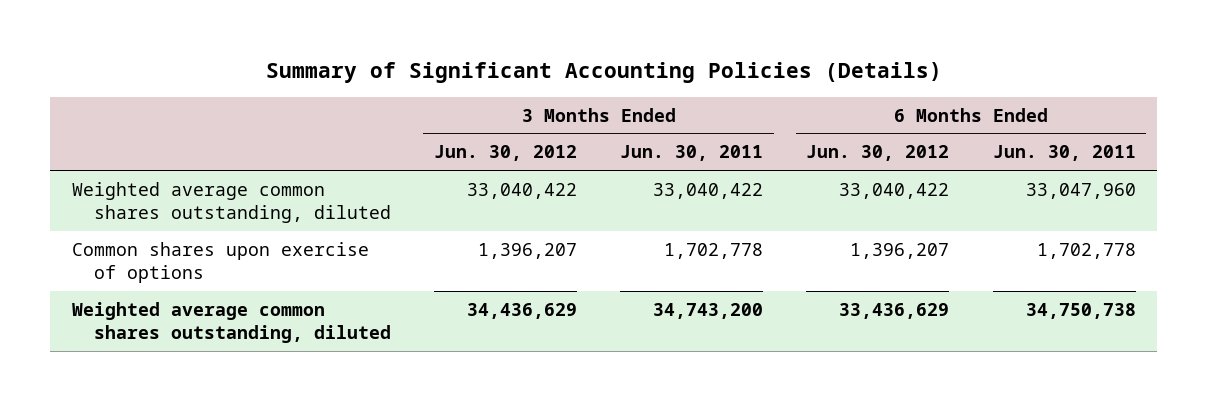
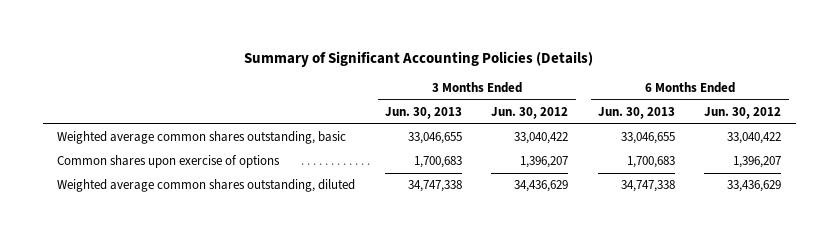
- | 3 Months Ended Jun. 30, 2012 | 3 Months Ended Jun. 30, 2011 | 6 Months Ended Jun. 30, 2012 | 6 Months Ended Jun. 30, 2011
+ | 3 Months Ended Jun. 30, 2013 | 3 Months Ended Jun. 30, 2012 | 6 Months Ended Jun. 30, 2013 | 6 Months Ended Jun. 30, 2012
- Weighted average common shares outstanding, diluted | 33,040,422 | 33,040,422 | 33,040,422 | 33,047,960
+ Weighted average common shares outstanding, basic | 33,046,655 | 33,040,422 | 33,046,655 | 33,040,422

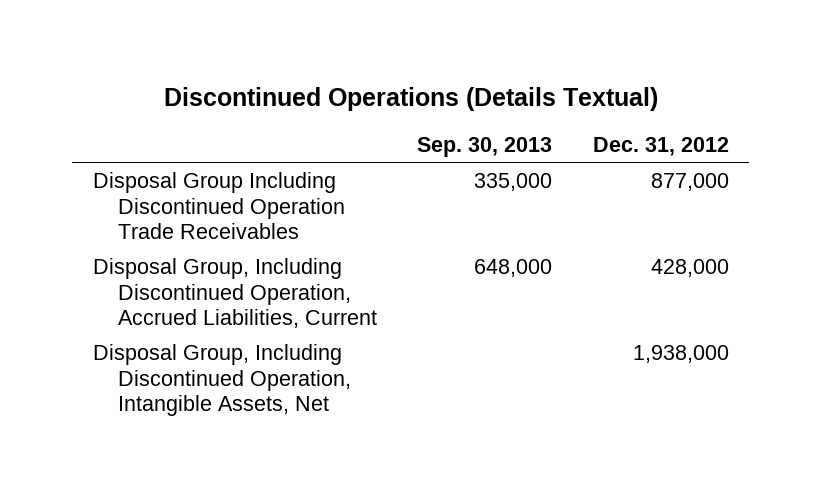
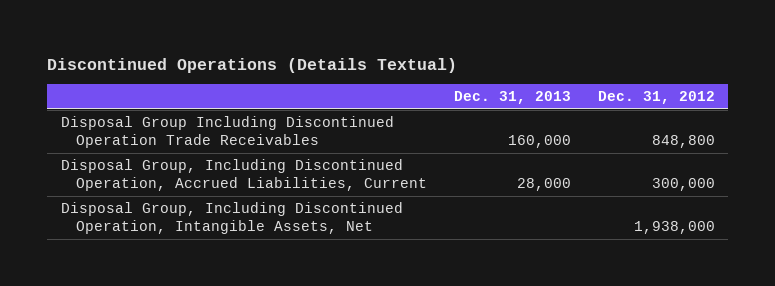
- | Sep. 30, 2013 | Dec. 31, 2012
+ | Dec. 31, 2013 | Dec. 31, 2012
- Disposal Group Including Discontinued Operation Trade Receivables | 335,000 | 877,000
- Disposal Group, Including Discontinued Operation, Accrued Liabilities, Current | 648,000 | 428,000
+ Disposal Group Including Discontinued Operation Trade Receivables | 160,000 | 848,800
+ Disposal Group, Including Discontinued Operation, Accrued Liabilities, Current | 28,000 | 300,000

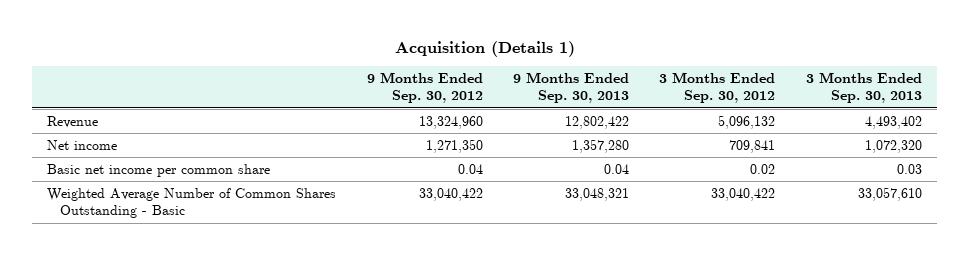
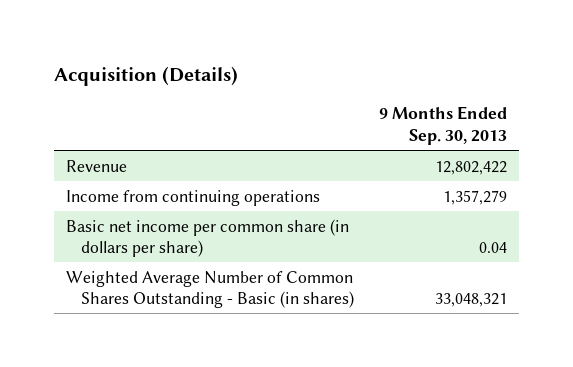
- Acquisition (Details 1)
+ Acquisition (Details)
- | 9 Months Ended Sep. 30, 2012 | 9 Months Ended Sep. 30, 2013 | 3 Months Ended Sep. 30, 2012 | 3 Months Ended Sep. 30, 2013
+ | 9 Months Ended Sep. 30, 2013
- Net income | 1,271,350 | 1,357,280 | 709,841 | 1,072,320
- Basic net income per common share | 0.04 | 0.04 | 0.02 | 0.03
- Weighted Average Number of Common Shares Outstanding - Basic | 33,040,422 | 33,048,321 | 33,040,422 | 33,057,610
+ Income from continuing operations | 1,357,279
+ Basic net income per common share (in dollars per share) | 0.04
+ Weighted Average Number of Common Shares Outstanding - Basic (in shares) | 33,048,321

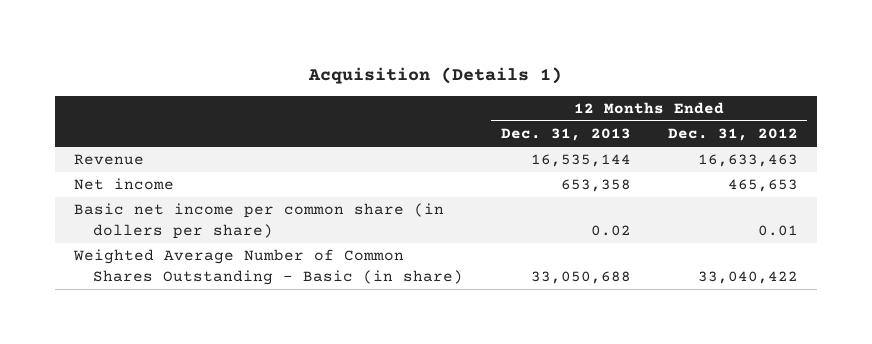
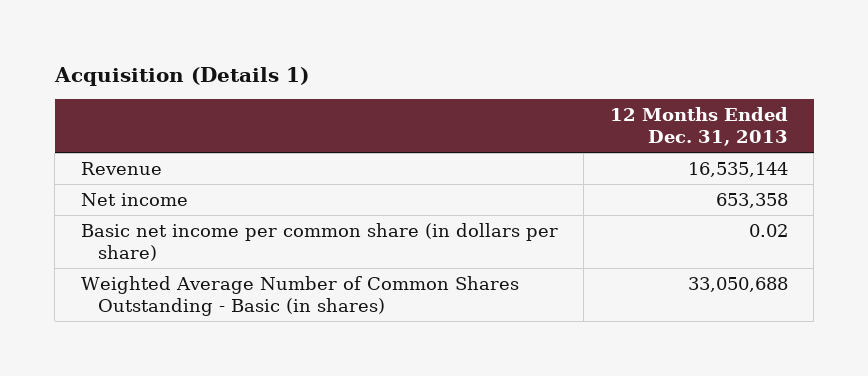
- | 12 Months Ended Dec. 31, 2013 | 12 Months Ended Dec. 31, 2012
+ | 12 Months Ended Dec. 31, 2013
- Basic net income per common share (in dollers per share) | 0.02 | 0.01
- Weighted Average Number of Common Shares Outstanding - Basic (in share) | 33,050,688 | 33,040,422
+ Basic net income per common share (in dollars per share) | 0.02
+ Weighted Average Number of Common Shares Outstanding - Basic (in shares) | 33,050,688

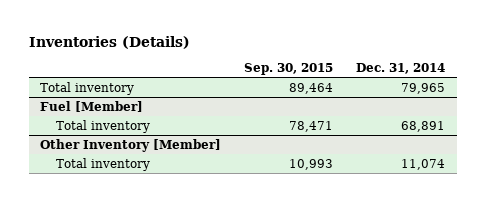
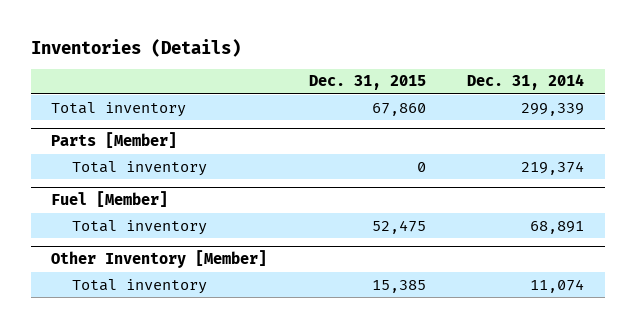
- | Sep. 30, 2015 | Dec. 31, 2014
+ | Dec. 31, 2015 | Dec. 31, 2014
- Total inventory | 89,464 | 79,965
+ Total inventory | 67,860 | 299,339
+ Parts [Member]
+ Total inventory | 0 | 219,374

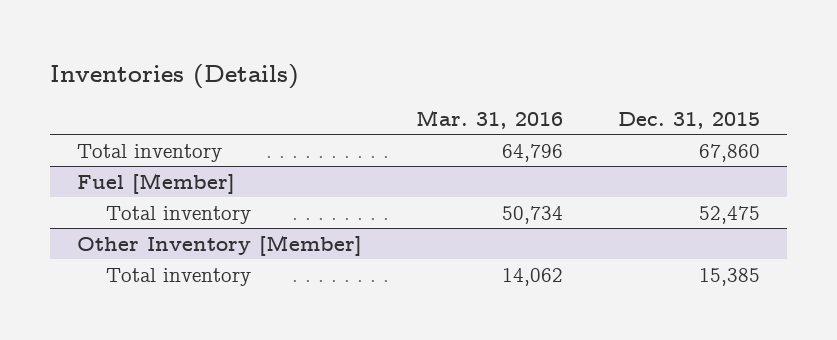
- | Dec. 31, 2015 | Dec. 31, 2014
+ | Mar. 31, 2016 | Dec. 31, 2015
- Parts [Member]
- Total inventory | 0 | 219,374

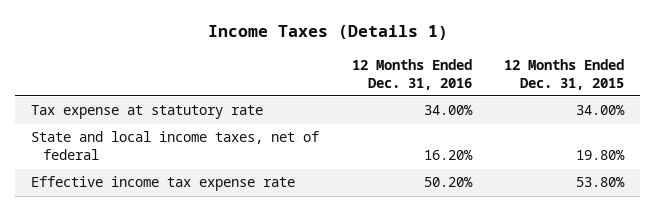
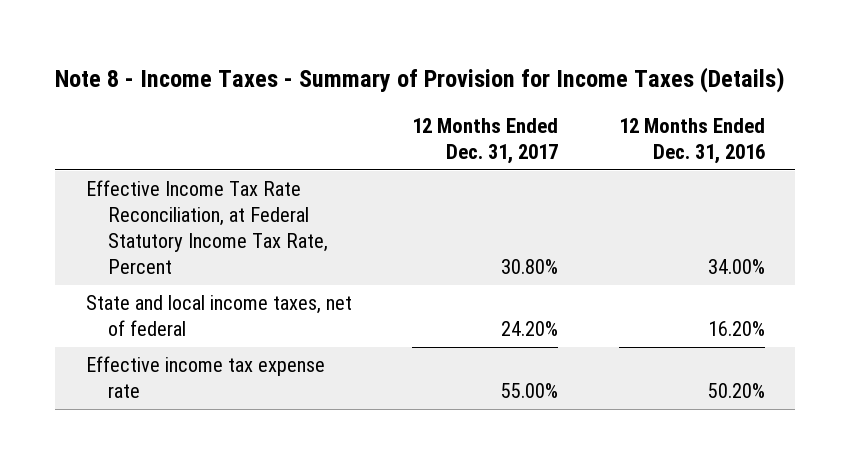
- Income Taxes (Details 1)
+ Note 8 - Income Taxes - Summary of Provision for Income Taxes (Details)
- | 12 Months Ended Dec. 31, 2016 | 12 Months Ended Dec. 31, 2015
+ | 12 Months Ended Dec. 31, 2017 | 12 Months Ended Dec. 31, 2016
- Tax expense at statutory rate | 34.00% | 34.00%
+ Effective Income Tax Rate Reconciliation, at Federal Statutory Income Tax Rate, Percent | 30.80% | 34.00%

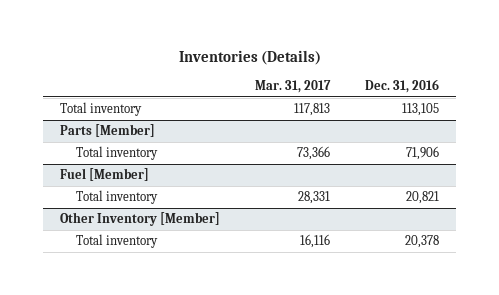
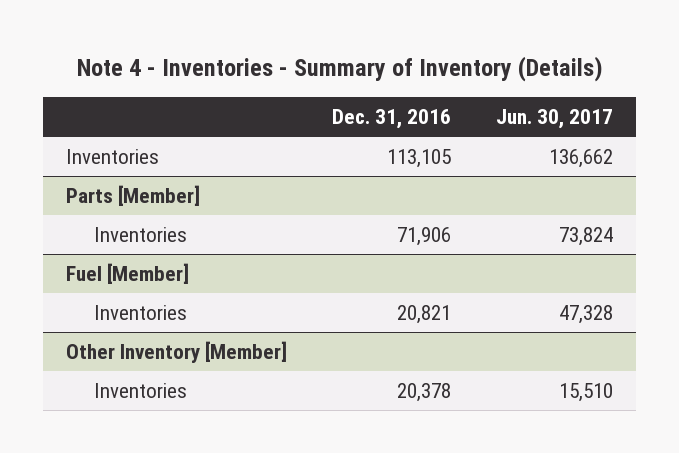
- Inventories (Details)
+ Note 4 - Inventories - Summary of Inventory (Details)
- | Mar. 31, 2017 | Dec. 31, 2016
+ | Dec. 31, 2016 | Jun. 30, 2017
- Total inventory | 117,813 | 113,105
+ Inventories | 113,105 | 136,662
@ Parts [Member]
- Total inventory | 73,366 | 71,906
+ Inventories | 71,906 | 73,824
@ Fuel [Member]
- Total inventory | 28,331 | 20,821
+ Inventories | 20,821 | 47,328
@ Other Inventory [Member]
- Total inventory | 16,116 | 20,378
+ Inventories | 20,378 | 15,510

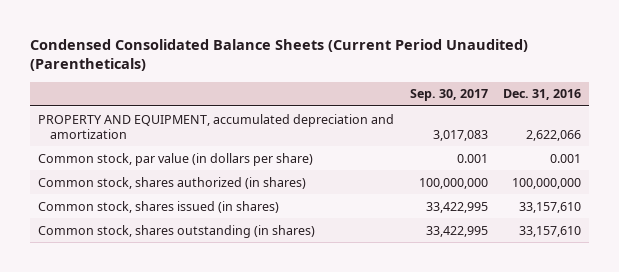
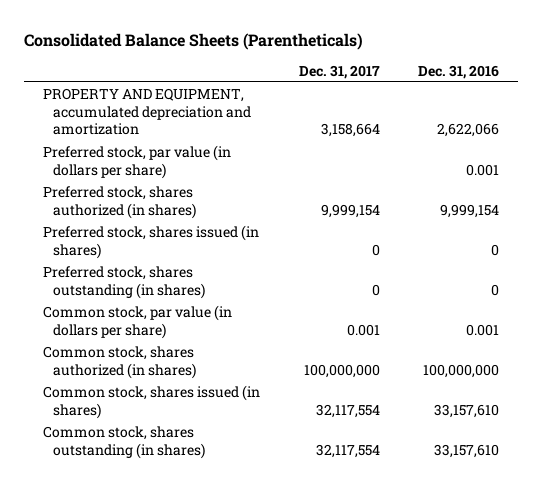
- Condensed Consolidated Balance Sheets (Current Period Unaudited) (Parentheticals)
+ Consolidated Balance Sheets (Parentheticals)
- | Sep. 30, 2017 | Dec. 31, 2016
+ | Dec. 31, 2017 | Dec. 31, 2016
+ Preferred stock, par value (in dollars per share) | | 0.001
+ Preferred stock, shares authorized (in shares) | 9,999,154 | 9,999,154
+ Preferred stock, shares issued (in shares) | 0 | 0
+ Preferred stock, shares outstanding (in shares) | 0 | 0

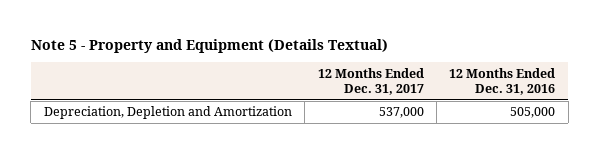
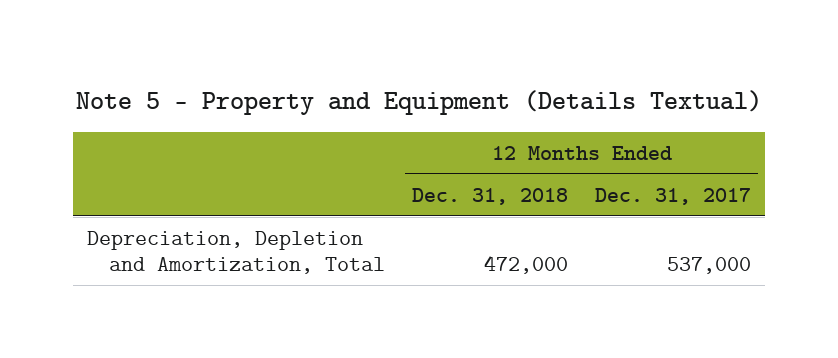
- | 12 Months Ended Dec. 31, 2017 | 12 Months Ended Dec. 31, 2016
+ | 12 Months Ended Dec. 31, 2018 | 12 Months Ended Dec. 31, 2017
- Depreciation, Depletion and Amortization | 537,000 | 505,000
+ Depreciation, Depletion and Amortization, Total | 472,000 | 537,000

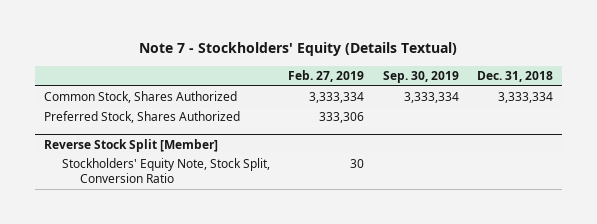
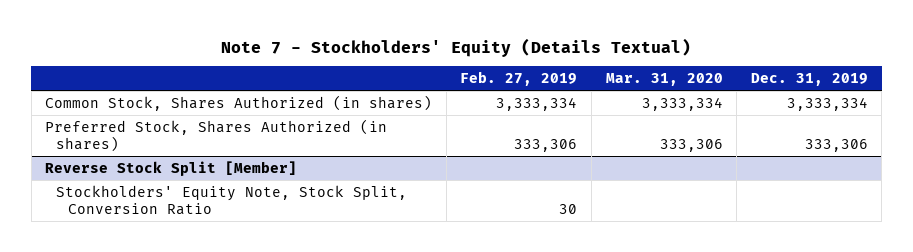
- | Feb. 27, 2019 | Sep. 30, 2019 | Dec. 31, 2018
+ | Feb. 27, 2019 | Mar. 31, 2020 | Dec. 31, 2019
- Common Stock, Shares Authorized | 3,333,334 | 3,333,334 | 3,333,334
- Preferred Stock, Shares Authorized | 333,306 | |
+ Common Stock, Shares Authorized (in shares) | 3,333,334 | 3,333,334 | 3,333,334
+ Preferred Stock, Shares Authorized (in shares) | 333,306 | 333,306 | 333,306

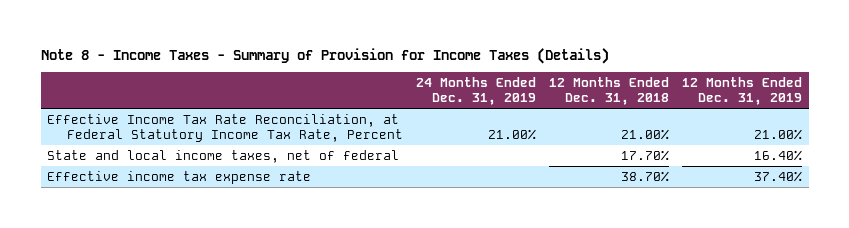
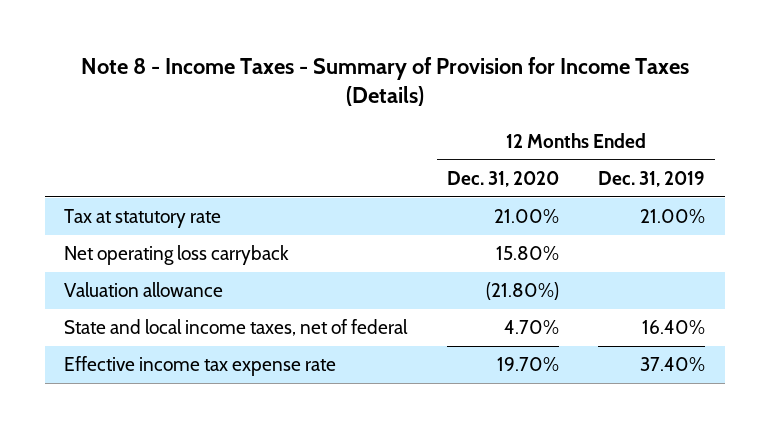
- | 24 Months Ended Dec. 31, 2019 | 12 Months Ended Dec. 31, 2018 | 12 Months Ended Dec. 31, 2019
+ | 12 Months Ended Dec. 31, 2020 | 12 Months Ended Dec. 31, 2019
- Effective Income Tax Rate Reconciliation, at Federal Statutory Income Tax Rate, Percent | 21.00% | 21.00% | 21.00%
+ Tax at statutory rate | 21.00% | 21.00%
+ Net operating loss carryback | 15.80% |
+ Valuation allowance | (21.80%) |

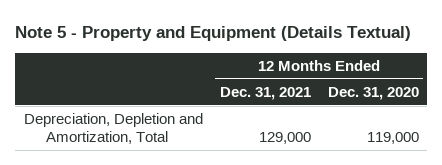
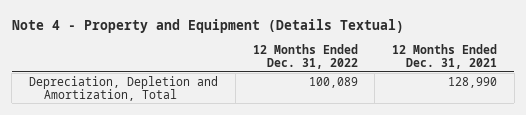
- Note 5 - Property and Equipment (Details Textual)
+ Note 4 - Property and Equipment (Details Textual)
- | 12 Months Ended Dec. 31, 2021 | 12 Months Ended Dec. 31, 2020
+ | 12 Months Ended Dec. 31, 2022 | 12 Months Ended Dec. 31, 2021
- Depreciation, Depletion and Amortization, Total | 129,000 | 119,000
+ Depreciation, Depletion and Amortization, Total | 100,089 | 128,990

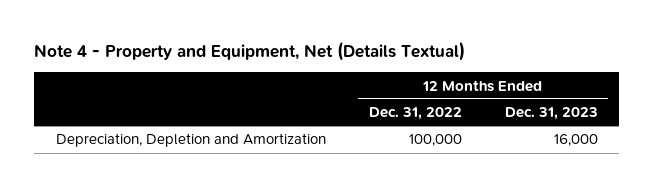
- Note 4 - Property and Equipment (Details Textual)
+ Note 4 - Property and Equipment, Net (Details Textual)
- | 12 Months Ended Dec. 31, 2022 | 12 Months Ended Dec. 31, 2021
+ | 12 Months Ended Dec. 31, 2022 | 12 Months Ended Dec. 31, 2023
- Depreciation, Depletion and Amortization, Total | 100,089 | 128,990
+ Depreciation, Depletion and Amortization | 100,000 | 16,000

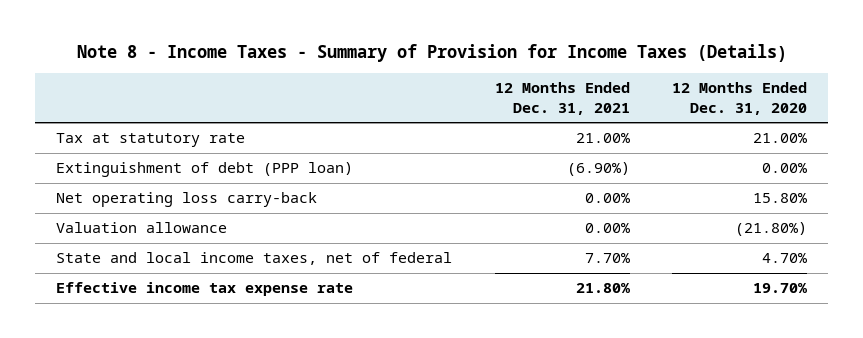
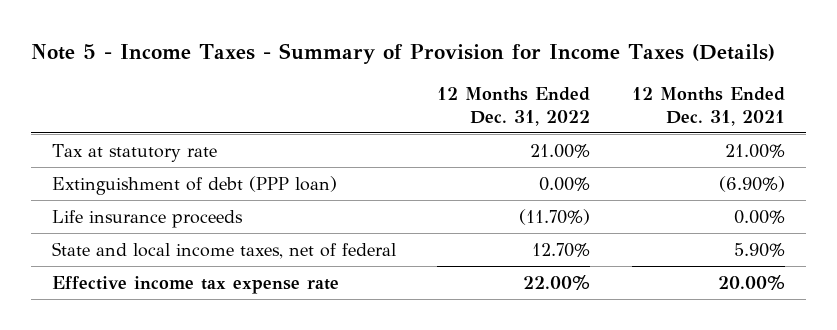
- Note 8 - Income Taxes - Summary of Provision for Income Taxes (Details)
+ Note 5 - Income Taxes - Summary of Provision for Income Taxes (Details)
- | 12 Months Ended Dec. 31, 2021 | 12 Months Ended Dec. 31, 2020
+ | 12 Months Ended Dec. 31, 2022 | 12 Months Ended Dec. 31, 2021
- Net operating loss carry-back | 0.00% | 15.80%
- Valuation allowance | 0.00% | (21.80%)
- State and local income taxes, net of federal | 7.70% | 4.70%
- Effective income tax expense rate | 21.80% | 19.70%
+ Life insurance proceeds | (11.70%) | 0.00%
+ State and local income taxes, net of federal | 12.70% | 5.90%
+ Effective income tax expense rate | 22.00% | 20.00%

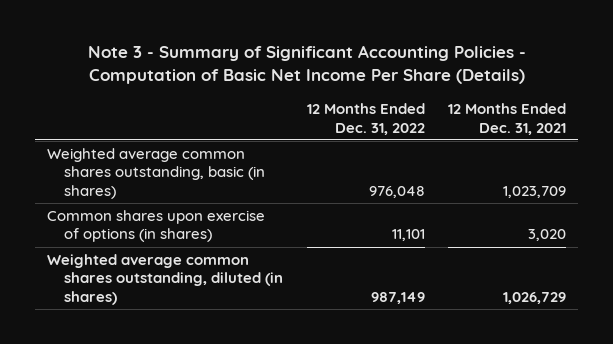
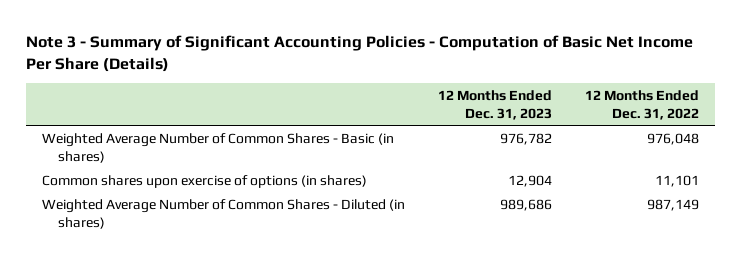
- | 12 Months Ended Dec. 31, 2022 | 12 Months Ended Dec. 31, 2021
+ | 12 Months Ended Dec. 31, 2023 | 12 Months Ended Dec. 31, 2022
- Weighted average common shares outstanding, basic (in shares) | 976,048 | 1,023,709
+ Weighted Average Number of Common Shares - Basic (in shares) | 976,782 | 976,048
- Weighted average common shares outstanding, diluted (in shares) | 987,149 | 1,026,729
+ Weighted Average Number of Common Shares - Diluted (in shares) | 989,686 | 987,149

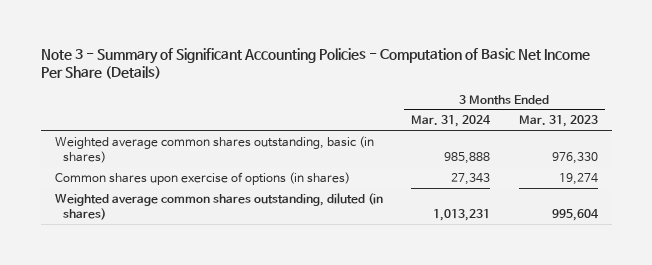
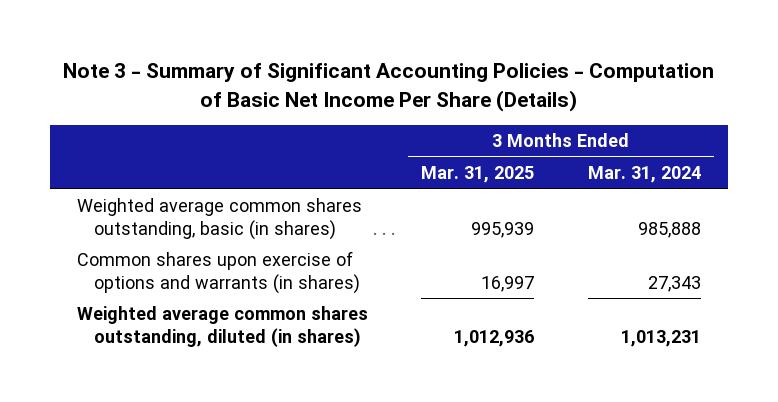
- | 3 Months Ended Mar. 31, 2024 | 3 Months Ended Mar. 31, 2023
+ | 3 Months Ended Mar. 31, 2025 | 3 Months Ended Mar. 31, 2024
- Common shares upon exercise of options (in shares) | 27,343 | 19,274
+ Common shares upon exercise of options and warrants (in shares) | 16,997 | 27,343

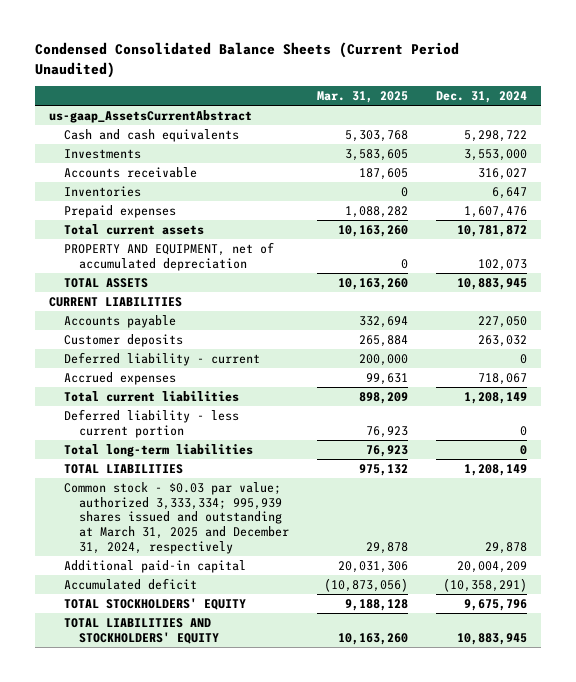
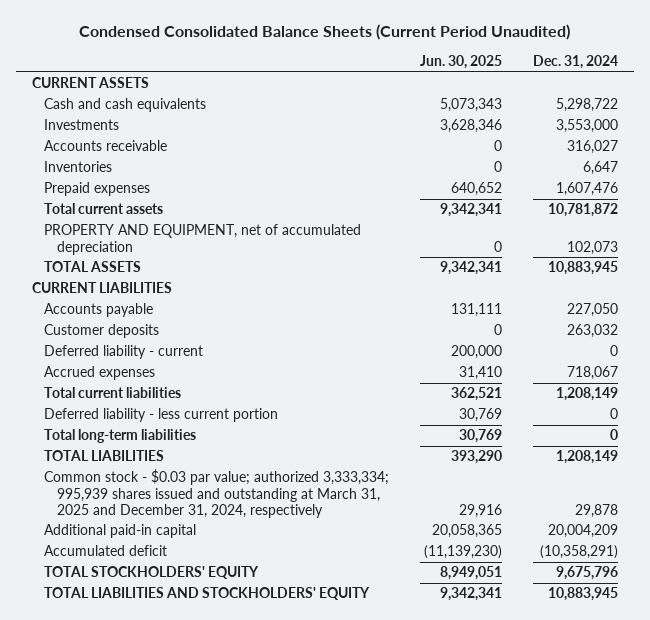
- | Mar. 31, 2025 | Dec. 31, 2024
+ | Jun. 30, 2025 | Dec. 31, 2024
- us-gaap_AssetsCurrentAbstract
+ CURRENT ASSETS

